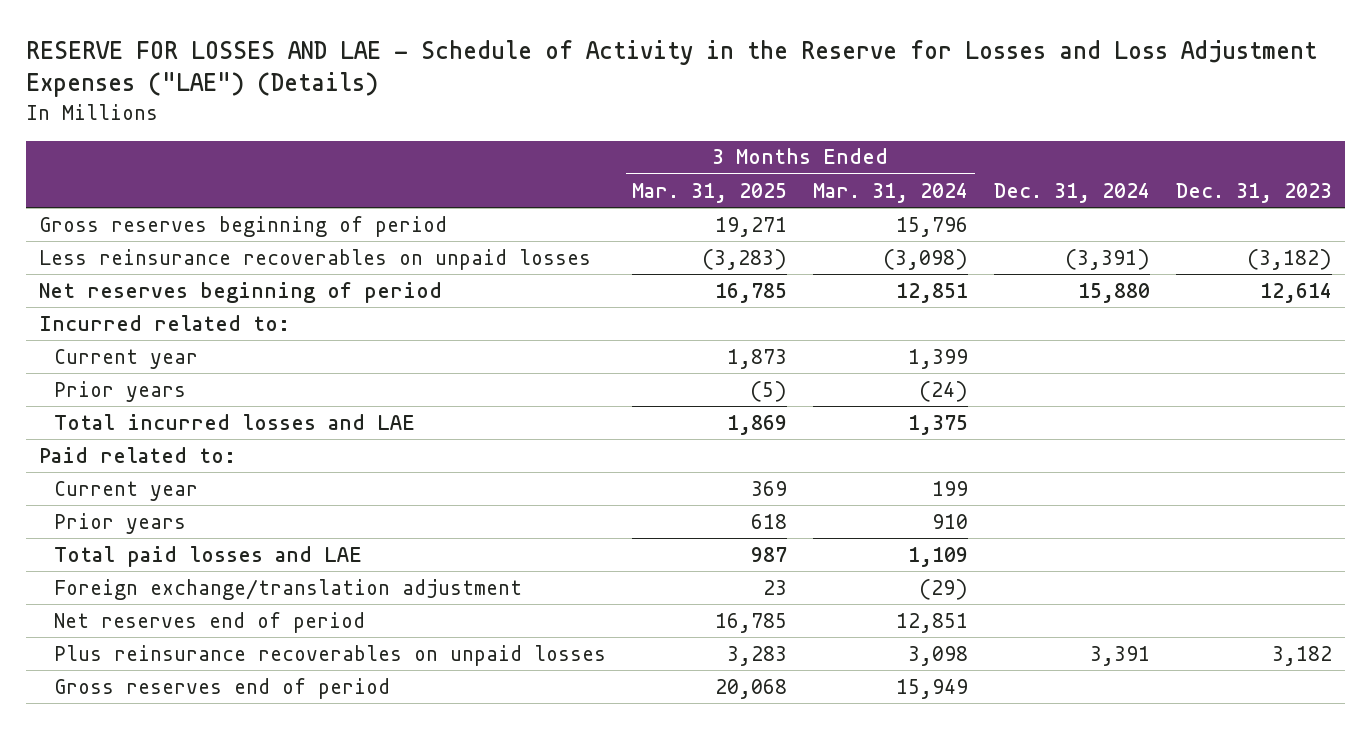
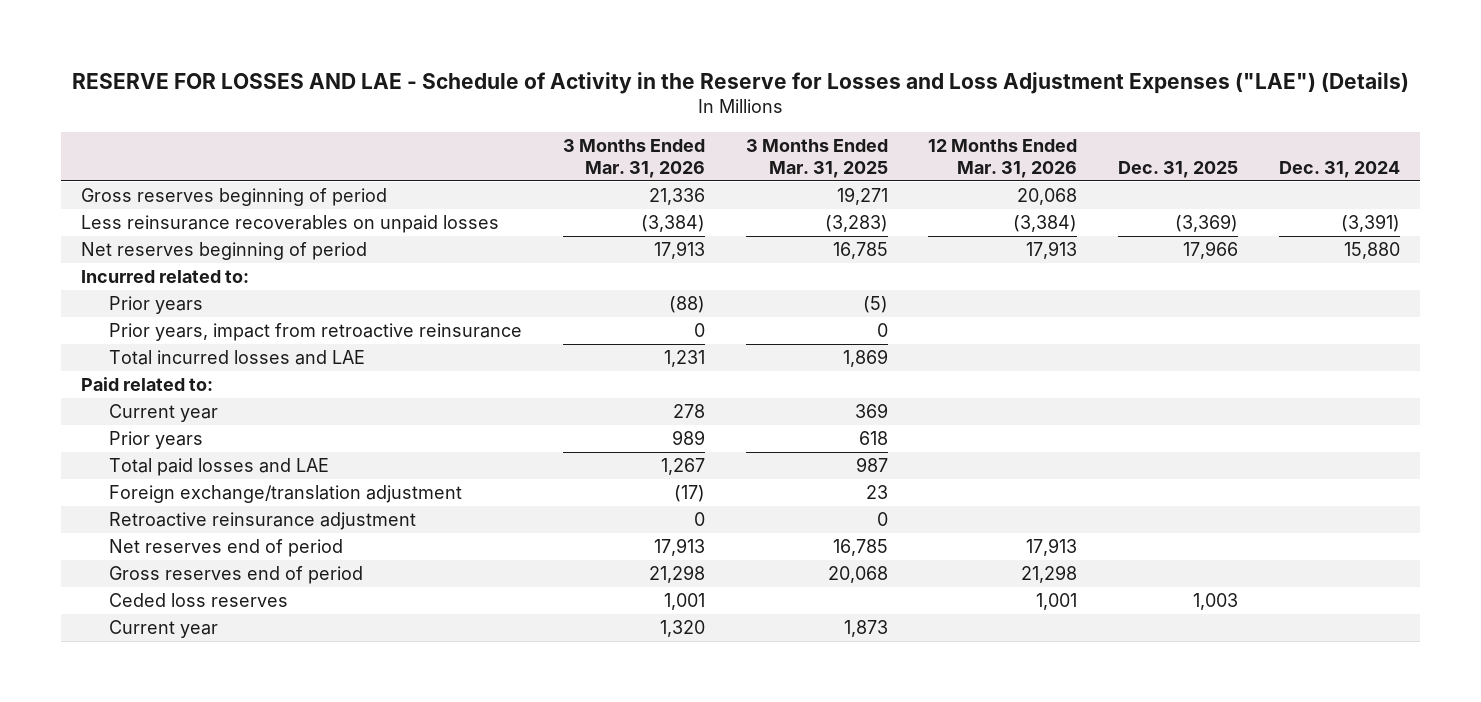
- | 3 Months Ended Mar. 31, 2025 | 3 Months Ended Mar. 31, 2024 | Dec. 31, 2024 | Dec. 31, 2023
+ | 3 Months Ended Mar. 31, 2026 | 3 Months Ended Mar. 31, 2025 | 12 Months Ended Mar. 31, 2026 | Dec. 31, 2025 | Dec. 31, 2024
+ Prior years, impact from retroactive reinsurance | 0 | 0 | | |
+ Retroactive reinsurance adjustment | 0 | 0 | | |
- Plus reinsurance recoverables on unpaid losses | 3,283 | 3,098 | 3,391 | 3,182
+ Ceded loss reserves | 1,001 | | 1,001 | 1,003 |
moved down: Current year | 1,320 | 1,873 | | |

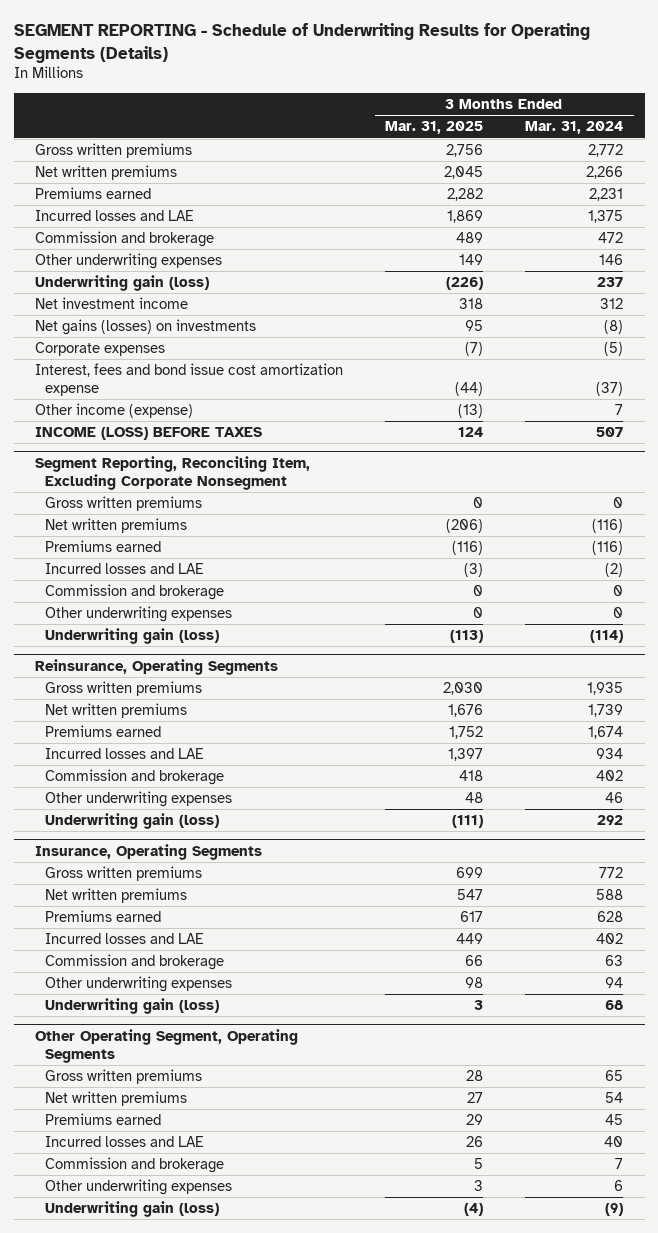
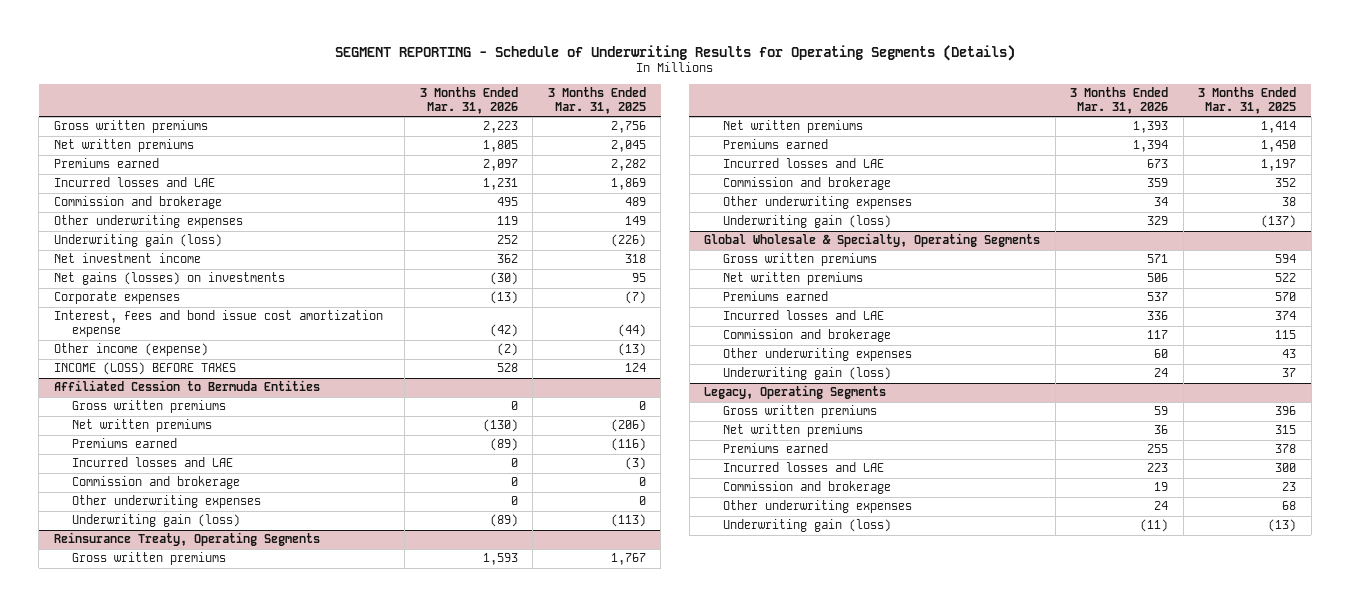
- | 3 Months Ended Mar. 31, 2025 | 3 Months Ended Mar. 31, 2024
+ | 3 Months Ended Mar. 31, 2026 | 3 Months Ended Mar. 31, 2025
- Segment Reporting, Reconciling Item, Excluding Corporate Nonsegment
+ Affiliated Cession to Bermuda Entities
- Reinsurance, Operating Segments
- Gross written premiums | 2,030 | 1,935
- Net written premiums | 1,676 | 1,739
- Premiums earned | 1,752 | 1,674
- Incurred losses and LAE | 1,397 | 934
- Commission and brokerage | 418 | 402
- Other underwriting expenses | 48 | 46
- Underwriting gain (loss) | (111) | 292
- Insurance, Operating Segments
- Gross written premiums | 699 | 772
- Net written premiums | 547 | 588
- Premiums earned | 617 | 628
- Incurred losses and LAE | 449 | 402
- Commission and brokerage | 66 | 63
- Other underwriting expenses | 98 | 94
- Underwriting gain (loss) | 3 | 68
- Other Operating Segment, Operating Segments
- Gross written premiums | 28 | 65
- Net written premiums | 27 | 54
- Premiums earned | 29 | 45
- Incurred losses and LAE | 26 | 40
- Commission and brokerage | 5 | 7
- Other underwriting expenses | 3 | 6
- Underwriting gain (loss) | (4) | (9)
+ Reinsurance Treaty, Operating Segments
+ Gross written premiums | 1,593 | 1,767
+ Net written premiums | 1,393 | 1,414
+ Premiums earned | 1,394 | 1,450
+ Incurred losses and LAE | 673 | 1,197
+ Commission and brokerage | 359 | 352
+ Other underwriting expenses | 34 | 38
+ Underwriting gain (loss) | 329 | (137)
+ Global Wholesale & Specialty, Operating Segments
+ Gross written premiums | 571 | 594
+ Net written premiums | 506 | 522
+ Premiums earned | 537 | 570
+ Incurred losses and LAE | 336 | 374
+ Commission and brokerage | 117 | 115
+ Other underwriting expenses | 60 | 43
+ Underwriting gain (loss) | 24 | 37
+ Legacy, Operating Segments
+ Gross written premiums | 59 | 396
+ Net written premiums | 36 | 315
+ Premiums earned | 255 | 378
+ Incurred losses and LAE | 223 | 300
+ Commission and brokerage | 19 | 23
+ Other underwriting expenses | 24 | 68
+ Underwriting gain (loss) | (11) | (13)

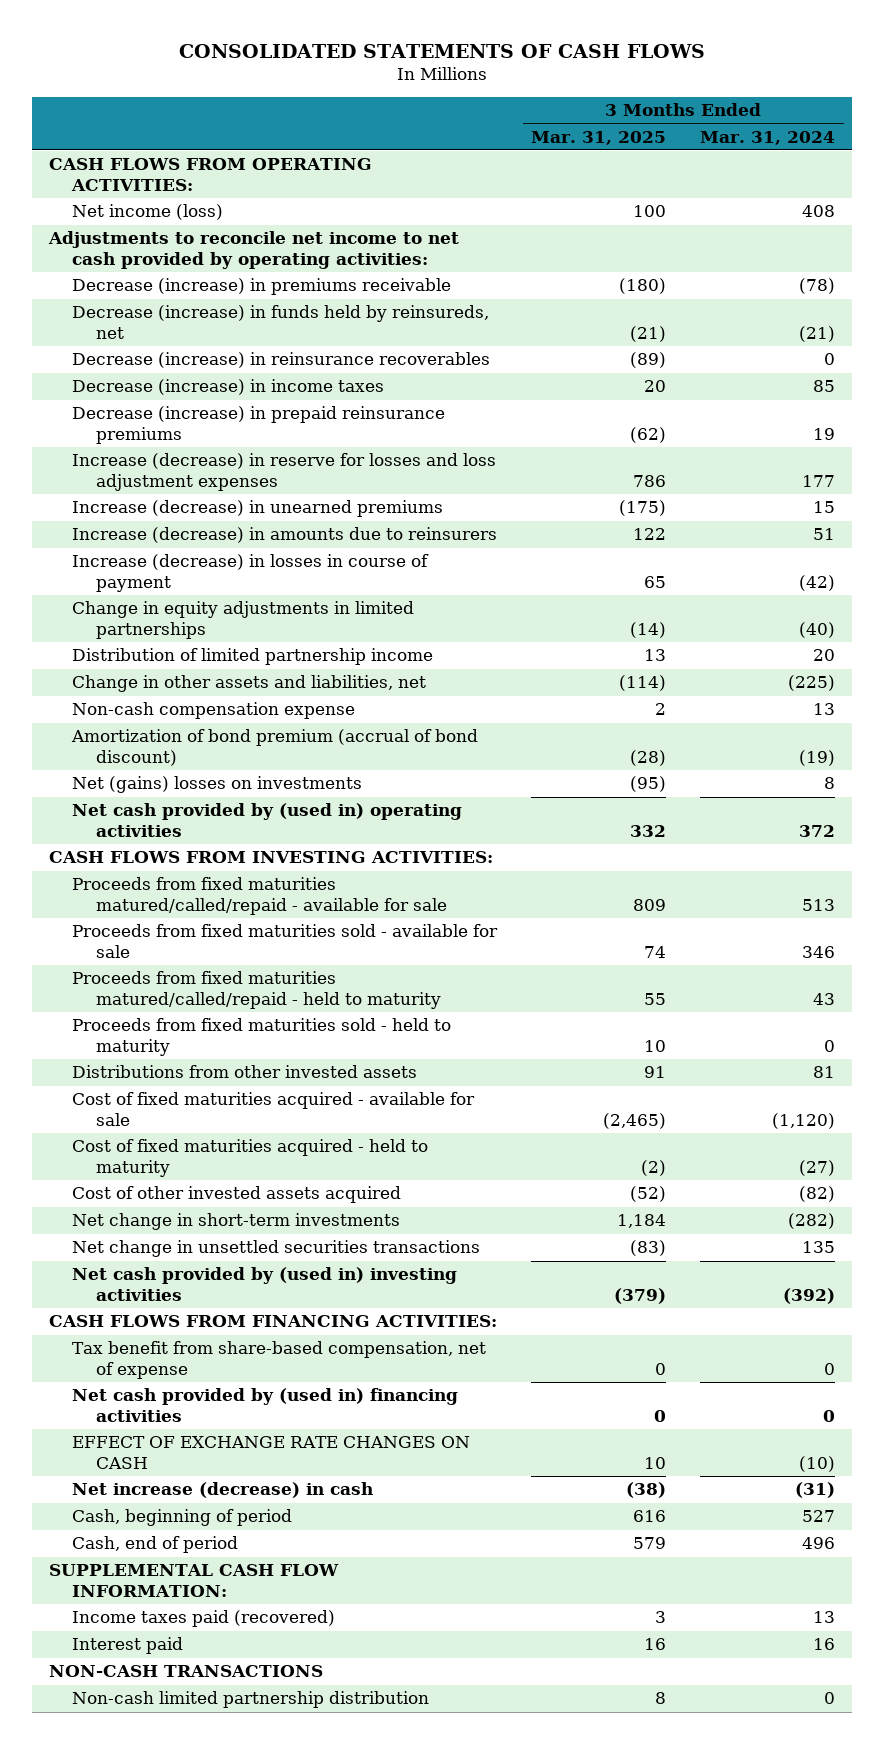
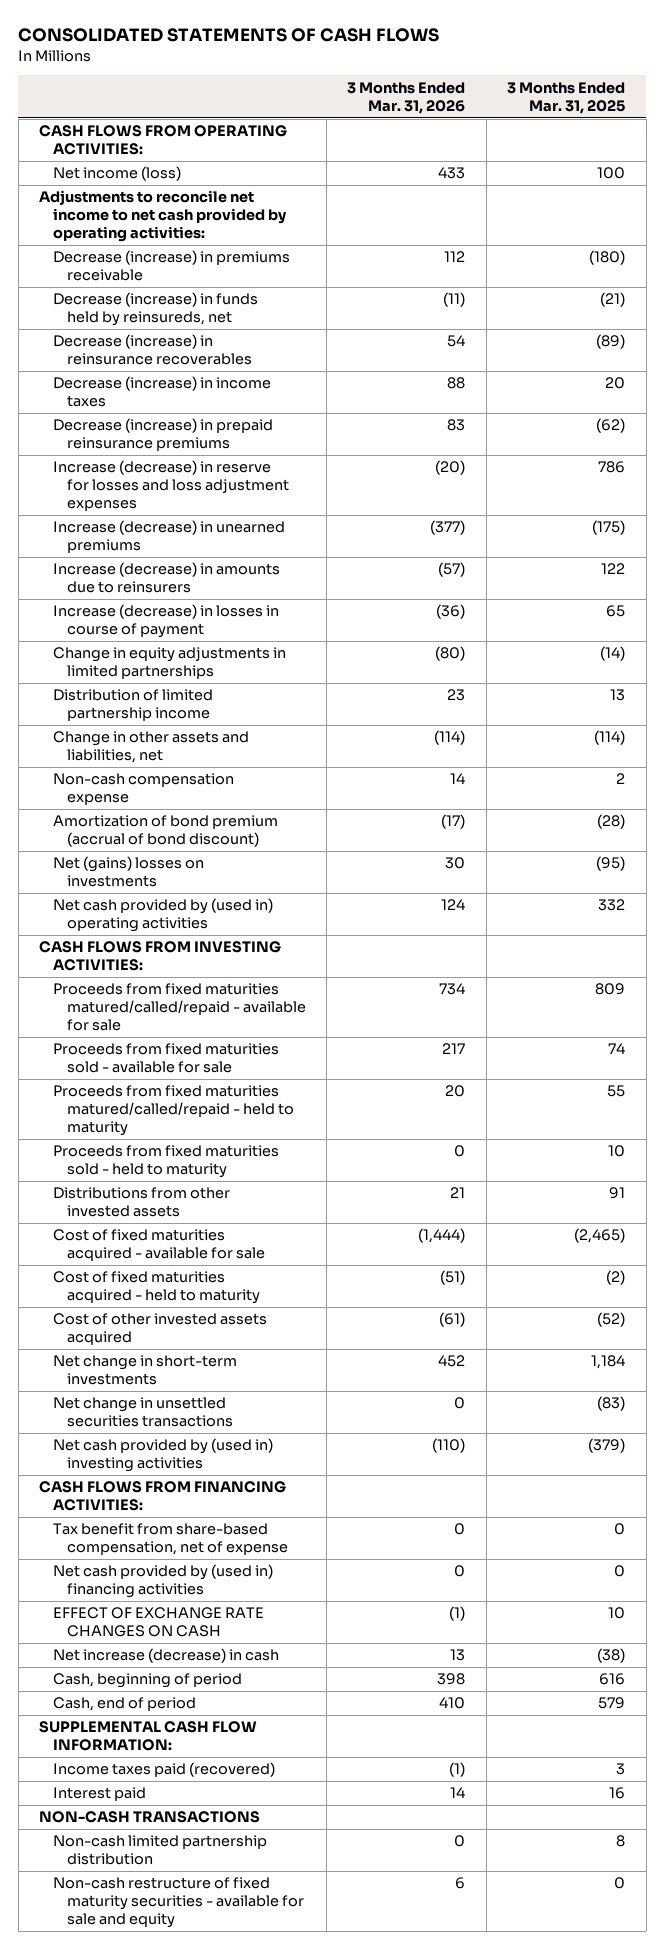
- | 3 Months Ended Mar. 31, 2025 | 3 Months Ended Mar. 31, 2024
+ | 3 Months Ended Mar. 31, 2026 | 3 Months Ended Mar. 31, 2025
+ Non-cash restructure of fixed maturity securities - available for sale and equity | 6 | 0

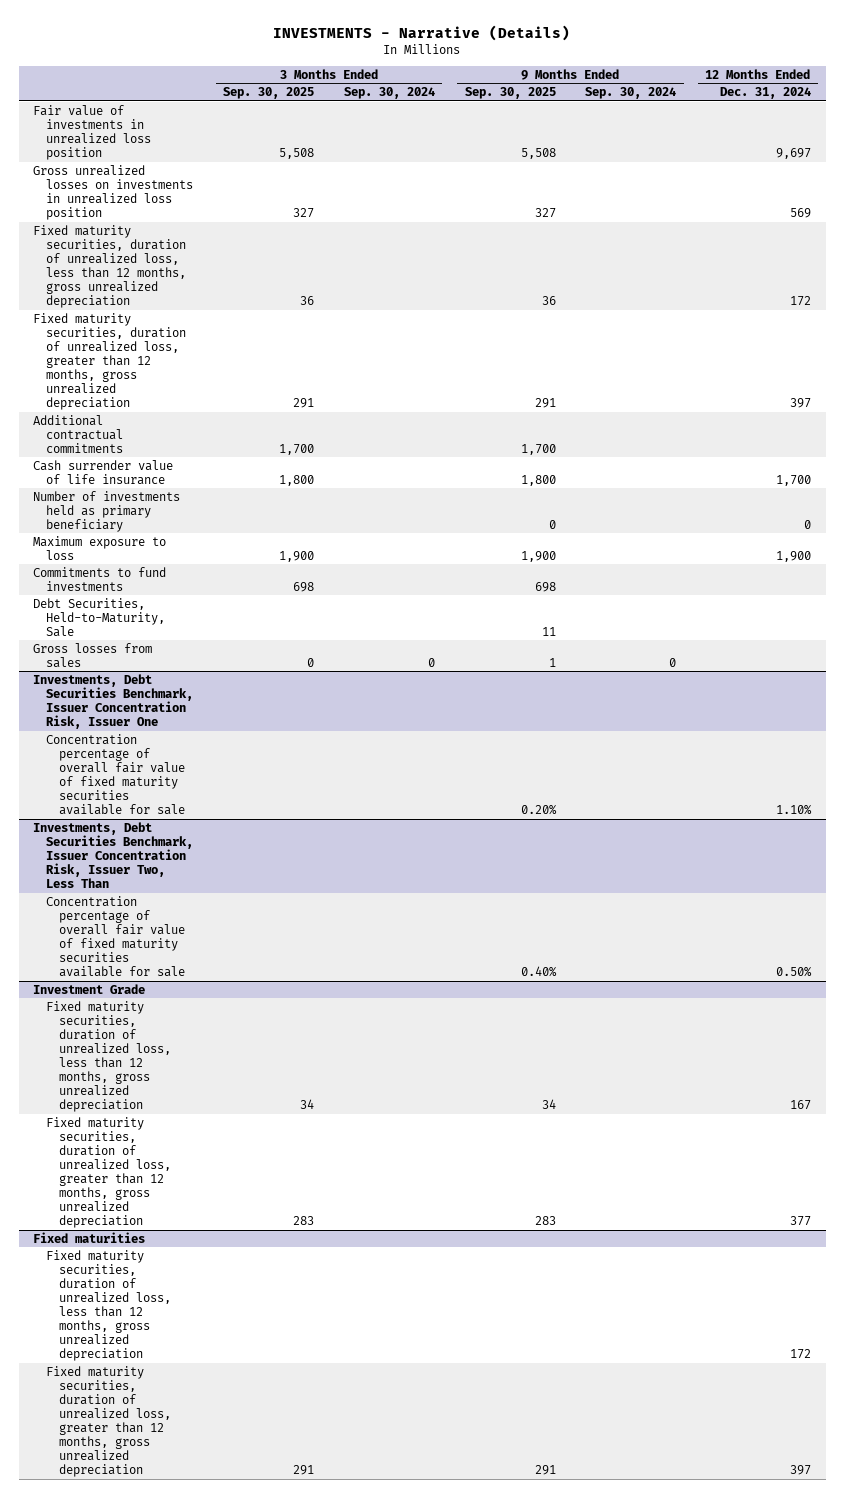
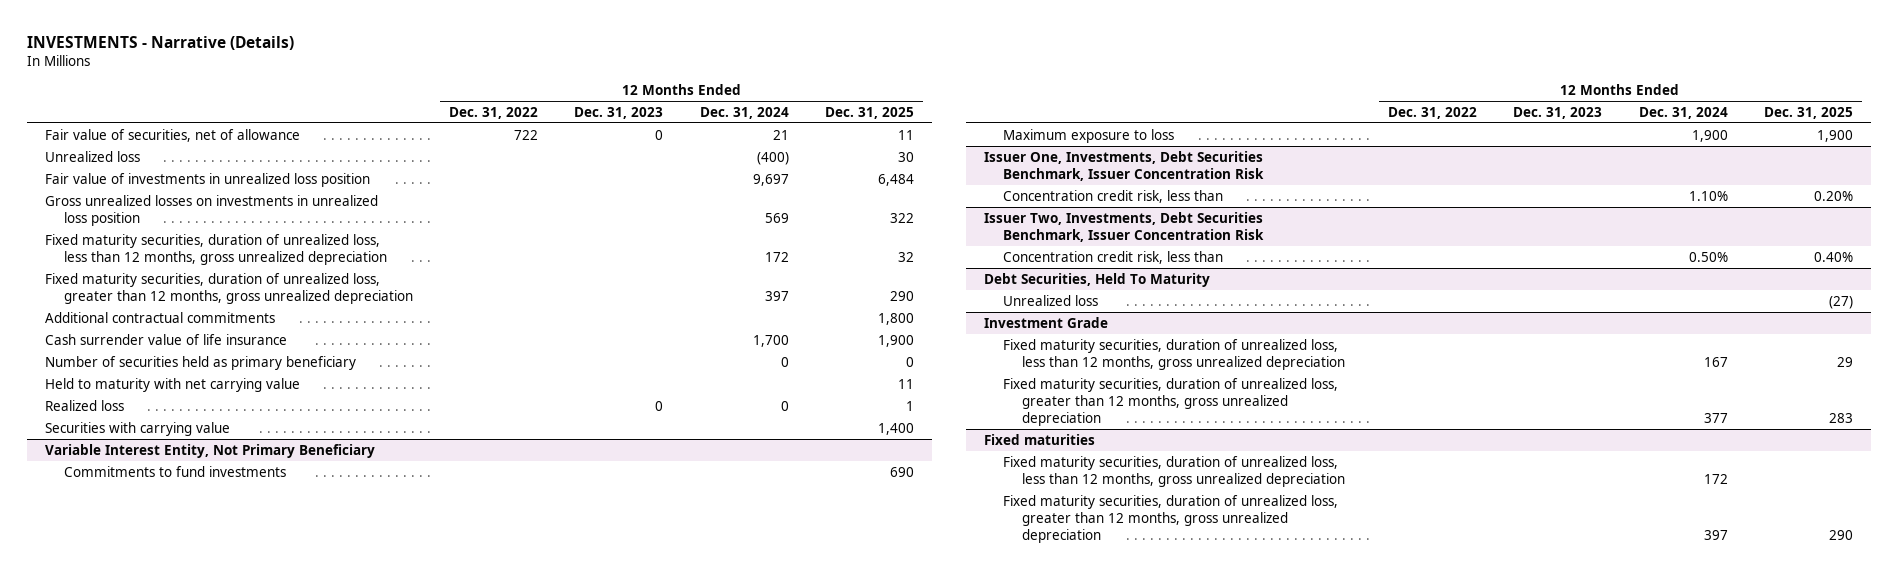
- | 3 Months Ended Sep. 30, 2025 | 3 Months Ended Sep. 30, 2024 | 9 Months Ended Sep. 30, 2025 | 9 Months Ended Sep. 30, 2024 | 12 Months Ended Dec. 31, 2024
+ | 12 Months Ended Dec. 31, 2022 | 12 Months Ended Dec. 31, 2023 | 12 Months Ended Dec. 31, 2024 | 12 Months Ended Dec. 31, 2025
+ Fair value of securities, net of allowance | 722 | 0 | 21 | 11
+ Unrealized loss | | | (400) | 30
- Number of investments held as primary beneficiary | | | 0 | | 0
- Maximum exposure to loss | 1,900 | | 1,900 | | 1,900
+ Number of securities held as primary beneficiary | | | 0 | 0
+ Held to maturity with net carrying value | | | | 11
+ Realized loss | | 0 | 0 | 1
+ Securities with carrying value | | | | 1,400
+ Variable Interest Entity, Not Primary Beneficiary
- Debt Securities, Held-to-Maturity, Sale | | | 11 | |
- Gross losses from sales | 0 | 0 | 1 | 0 |
- Investments, Debt Securities Benchmark, Issuer Concentration Risk, Issuer One
- Concentration percentage of overall fair value of fixed maturity securities available for sale | | | 0.20% | | 1.10%
- Investments, Debt Securities Benchmark, Issuer Concentration Risk, Issuer Two, Less Than
- Concentration percentage of overall fair value of fixed maturity securities available for sale | | | 0.40% | | 0.50%
+ Maximum exposure to loss | | | 1,900 | 1,900
+ Issuer One, Investments, Debt Securities Benchmark, Issuer Concentration Risk
+ Concentration credit risk, less than | | | 1.10% | 0.20%
+ Issuer Two, Investments, Debt Securities Benchmark, Issuer Concentration Risk
+ Concentration credit risk, less than | | | 0.50% | 0.40%
+ Debt Securities, Held To Maturity
+ Unrealized loss | | | | (27)

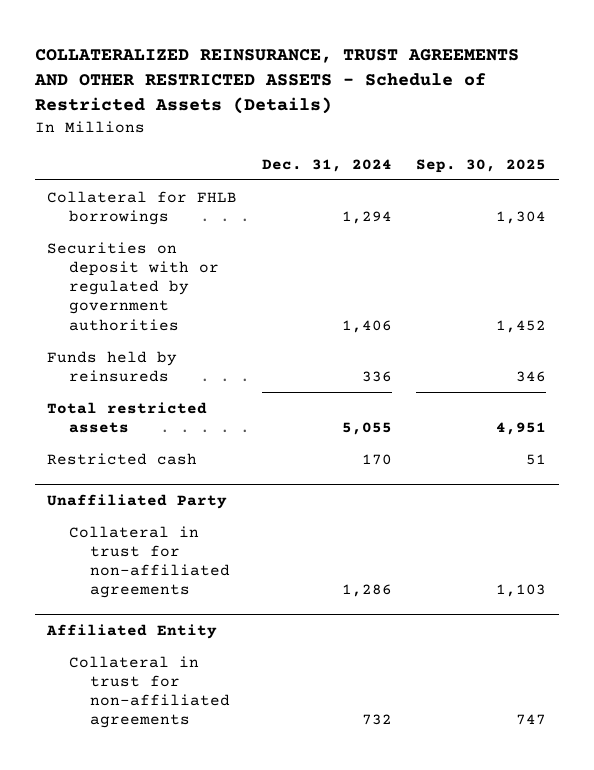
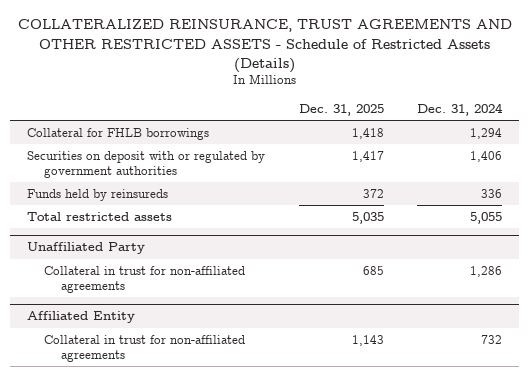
- | Dec. 31, 2024 | Sep. 30, 2025
+ | Dec. 31, 2025 | Dec. 31, 2024
- Restricted cash | 170 | 51

